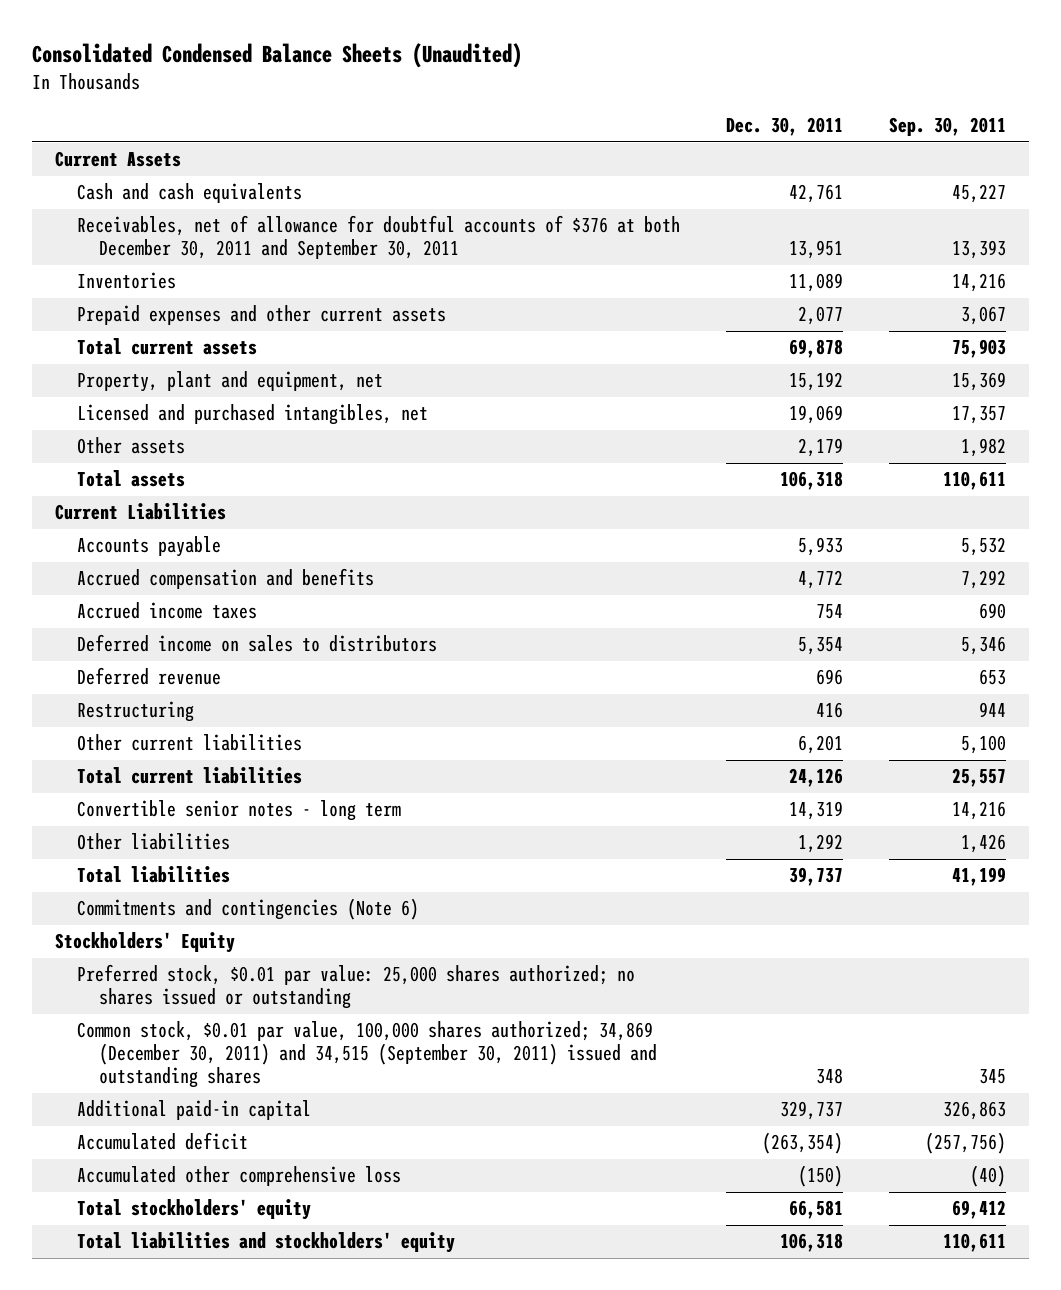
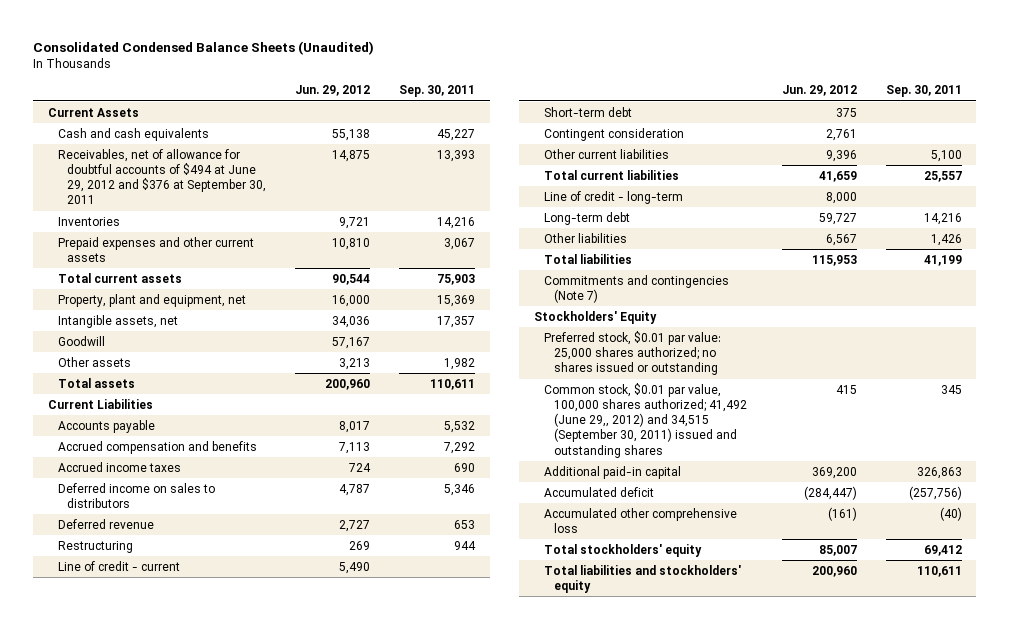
- | Dec. 30, 2011 | Sep. 30, 2011
+ | Jun. 29, 2012 | Sep. 30, 2011
- Receivables, net of allowance for doubtful accounts of $376 at both December 30, 2011 and September 30, 2011 | 13,951 | 13,393
+ Receivables, net of allowance for doubtful accounts of $494 at June 29, 2012 and $376 at September 30, 2011 | 14,875 | 13,393
- Licensed and purchased intangibles, net | 19,069 | 17,357
+ Intangible assets, net | 34,036 | 17,357
+ Goodwill | 57,167 |
+ Line of credit - current | 5,490 |
+ Short-term debt | 375 |
+ Contingent consideration | 2,761 |
- Convertible senior notes - long term | 14,319 | 14,216
+ Line of credit - long-term | 8,000 |
+ Long-term debt | 59,727 | 14,216
- Commitments and contingencies (Note 6)
+ Commitments and contingencies (Note 7)
- Common stock, $0.01 par value, 100,000 shares authorized; 34,869 (December 30, 2011) and 34,515 (September 30, 2011) issued and outstanding shares | 348 | 345
+ Common stock, $0.01 par value, 100,000 shares authorized; 41,492 (June 29,, 2012) and 34,515 (September 30, 2011) issued and outstanding shares | 415 | 345

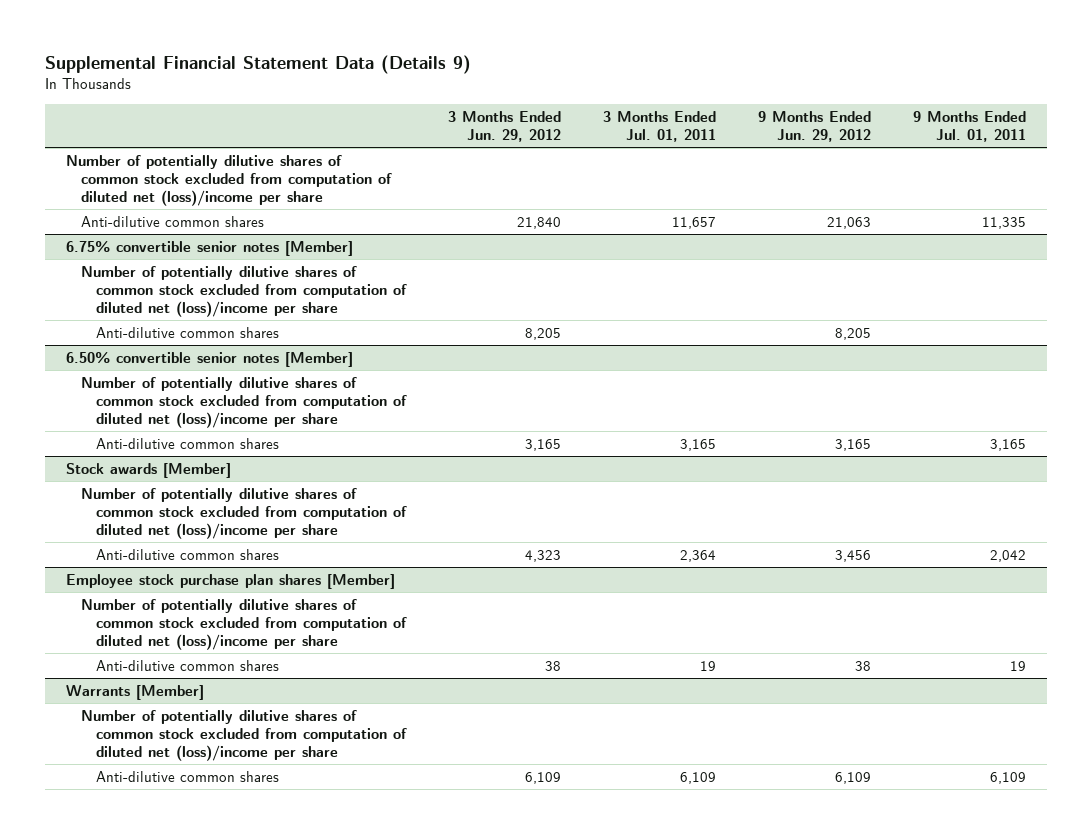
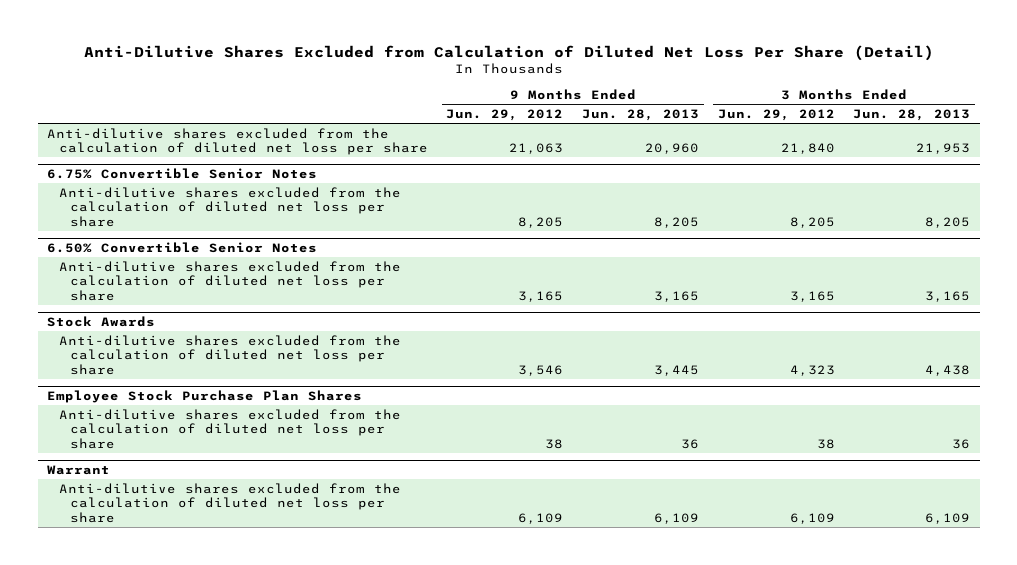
- Supplemental Financial Statement Data (Details 9)
+ Anti-Dilutive Shares Excluded from Calculation of Diluted Net Loss Per Share (Detail)
- | 3 Months Ended Jun. 29, 2012 | 3 Months Ended Jul. 01, 2011 | 9 Months Ended Jun. 29, 2012 | 9 Months Ended Jul. 01, 2011
+ | 9 Months Ended Jun. 29, 2012 | 9 Months Ended Jun. 28, 2013 | 3 Months Ended Jun. 29, 2012 | 3 Months Ended Jun. 28, 2013
- Number of potentially dilutive shares of common stock excluded from computation of diluted net (loss)/income per share
- Anti-dilutive common shares | 21,840 | 11,657 | 21,063 | 11,335
- 6.75% convertible senior notes [Member]
- Number of potentially dilutive shares of common stock excluded from computation of diluted net (loss)/income per share
- Anti-dilutive common shares | 8,205 | | 8,205 |
- 6.50% convertible senior notes [Member]
- Number of potentially dilutive shares of common stock excluded from computation of diluted net (loss)/income per share
- Anti-dilutive common shares | 3,165 | 3,165 | 3,165 | 3,165
- Stock awards [Member]
- Number of potentially dilutive shares of common stock excluded from computation of diluted net (loss)/income per share
- Anti-dilutive common shares | 4,323 | 2,364 | 3,456 | 2,042
- Employee stock purchase plan shares [Member]
- Number of potentially dilutive shares of common stock excluded from computation of diluted net (loss)/income per share
- Anti-dilutive common shares | 38 | 19 | 38 | 19
- Warrants [Member]
- Number of potentially dilutive shares of common stock excluded from computation of diluted net (loss)/income per share
- Anti-dilutive common shares | 6,109 | 6,109 | 6,109 | 6,109
+ Anti-dilutive shares excluded from the calculation of diluted net loss per share | 21,063 | 20,960 | 21,840 | 21,953
+ 6.75% Convertible Senior Notes
+ Anti-dilutive shares excluded from the calculation of diluted net loss per share | 8,205 | 8,205 | 8,205 | 8,205
+ 6.50% Convertible Senior Notes
+ Anti-dilutive shares excluded from the calculation of diluted net loss per share | 3,165 | 3,165 | 3,165 | 3,165
+ Stock Awards
+ Anti-dilutive shares excluded from the calculation of diluted net loss per share | 3,546 | 3,445 | 4,323 | 4,438
+ Employee Stock Purchase Plan Shares
+ Anti-dilutive shares excluded from the calculation of diluted net loss per share | 38 | 36 | 38 | 36
+ Warrant
+ Anti-dilutive shares excluded from the calculation of diluted net loss per share | 6,109 | 6,109 | 6,109 | 6,109

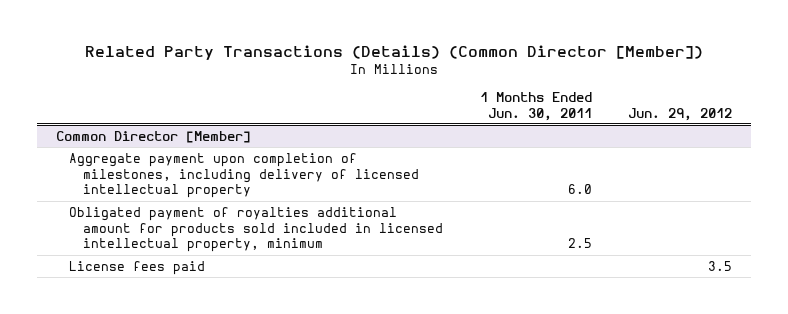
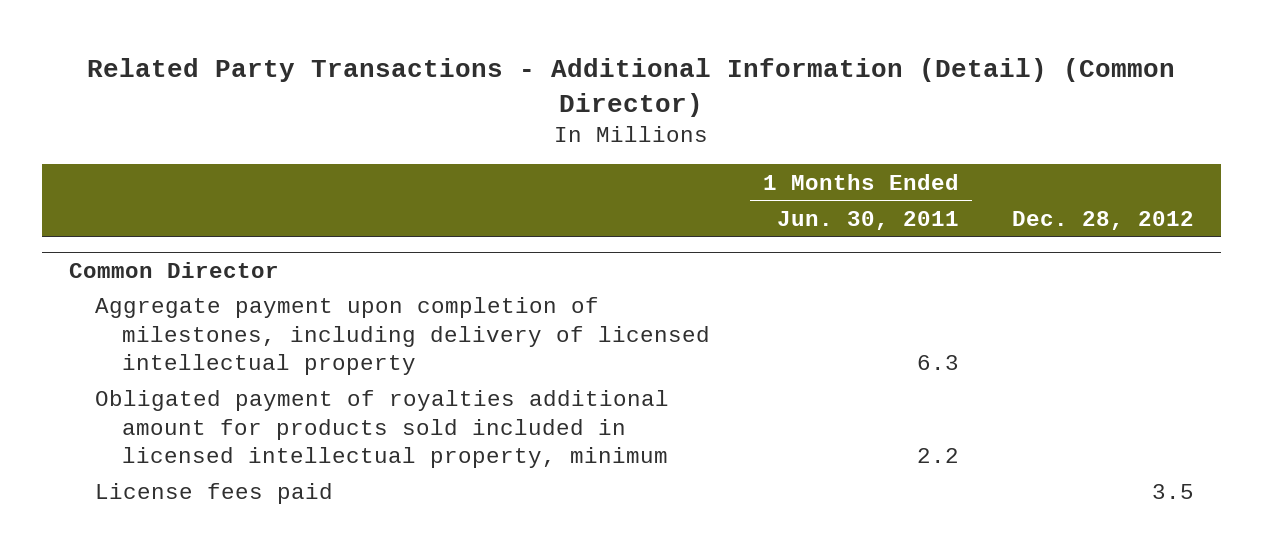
- Related Party Transactions (Details) (Common Director [Member])
+ Related Party Transactions - Additional Information (Detail) (Common Director)
- | 1 Months Ended Jun. 30, 2011 | Jun. 29, 2012
+ | 1 Months Ended Jun. 30, 2011 | Dec. 28, 2012
- Common Director [Member]
- Aggregate payment upon completion of milestones, including delivery of licensed intellectual property | 6.0 |
- Obligated payment of royalties additional amount for products sold included in licensed intellectual property, minimum | 2.5 |
+ Common Director
+ Aggregate payment upon completion of milestones, including delivery of licensed intellectual property | 6.3 |
+ Obligated payment of royalties additional amount for products sold included in licensed intellectual property, minimum | 2.2 |

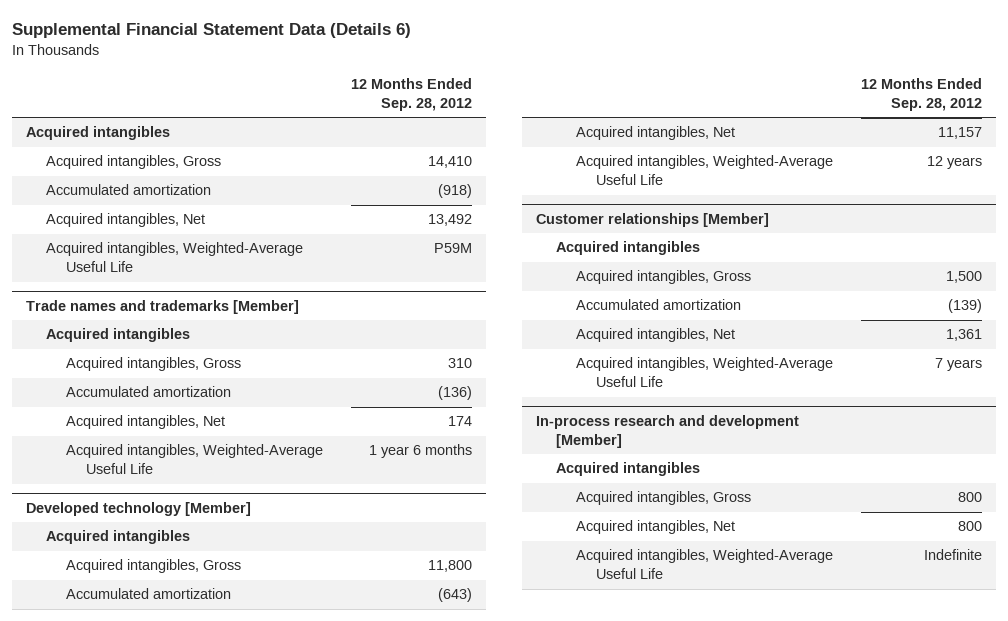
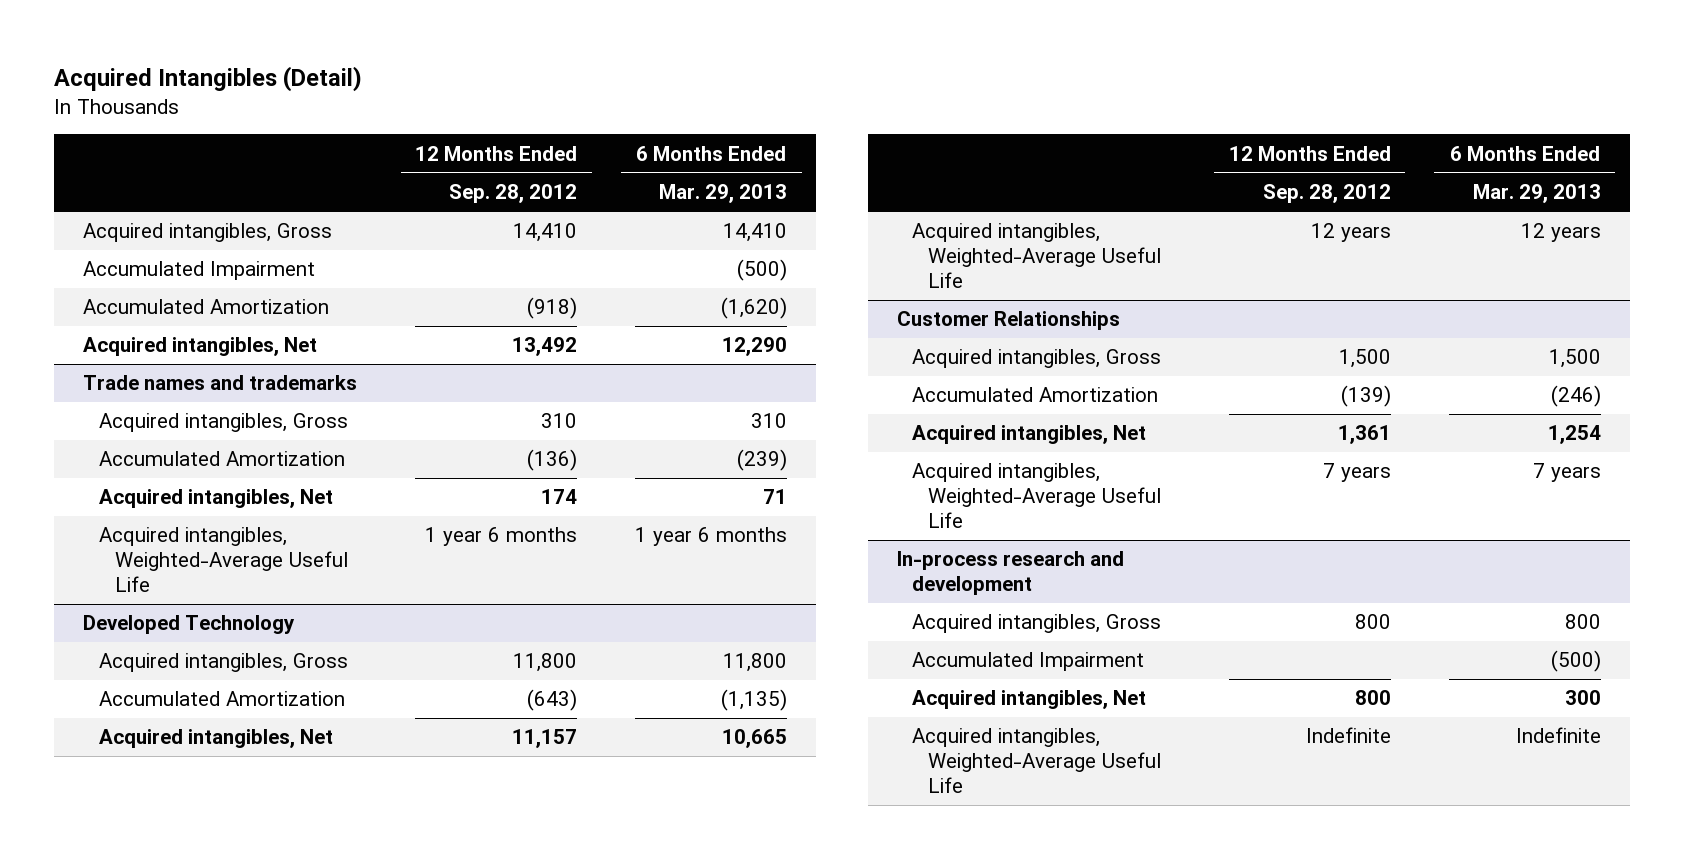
- Supplemental Financial Statement Data (Details 6)
+ Acquired Intangibles (Detail)
- | 12 Months Ended Sep. 28, 2012
+ | 12 Months Ended Sep. 28, 2012 | 6 Months Ended Mar. 29, 2013
- Acquired intangibles
- Accumulated amortization | (918)
+ Accumulated Impairment | | (500)
+ Accumulated Amortization | (918) | (1,620)
- Acquired intangibles, Weighted-Average Useful Life | P59M
- Trade names and trademarks [Member]
- Acquired intangibles
+ Trade names and trademarks
- Accumulated amortization | (136)
+ Accumulated Amortization | (136) | (239)
- Developed technology [Member]
- Acquired intangibles
+ Developed Technology
- Accumulated amortization | (643)
+ Accumulated Amortization | (643) | (1,135)
- Customer relationships [Member]
- Acquired intangibles
+ Customer Relationships
- Accumulated amortization | (139)
+ Accumulated Amortization | (139) | (246)
- In-process research and development [Member]
- Acquired intangibles
+ In-process research and development
+ Accumulated Impairment | | (500)

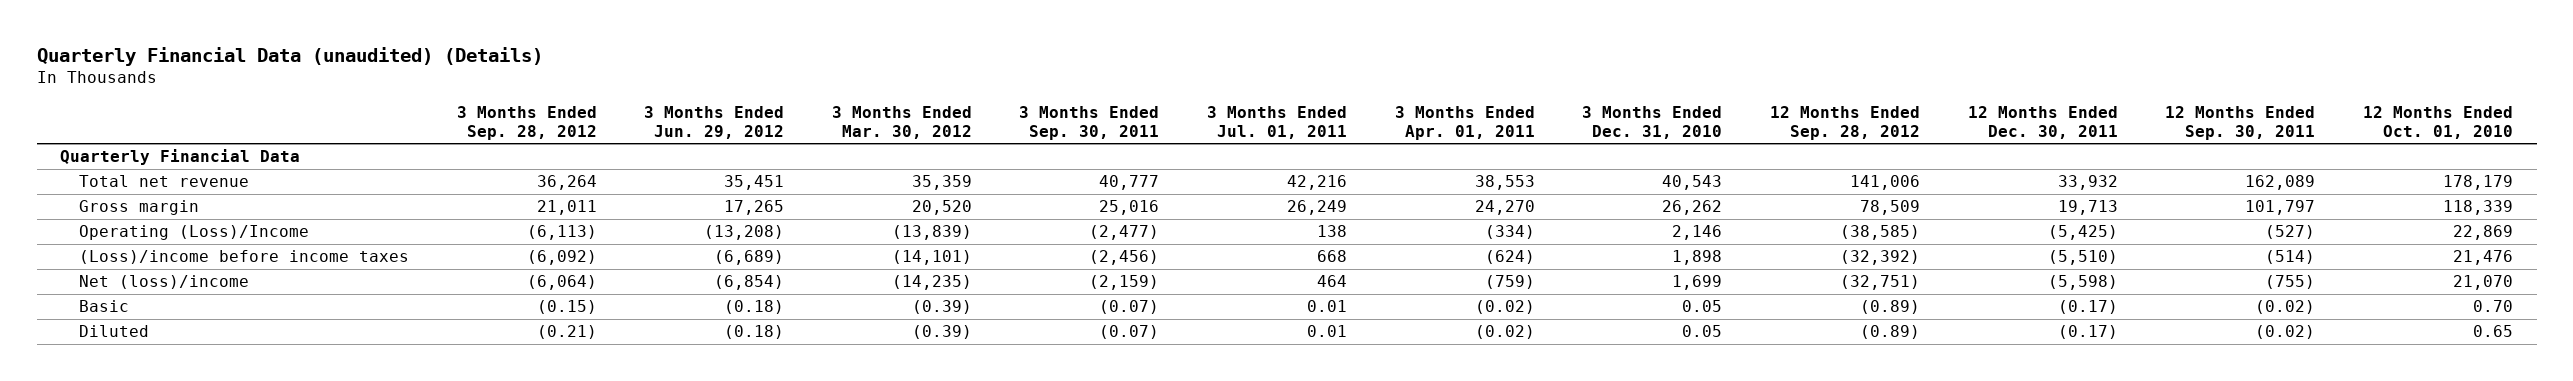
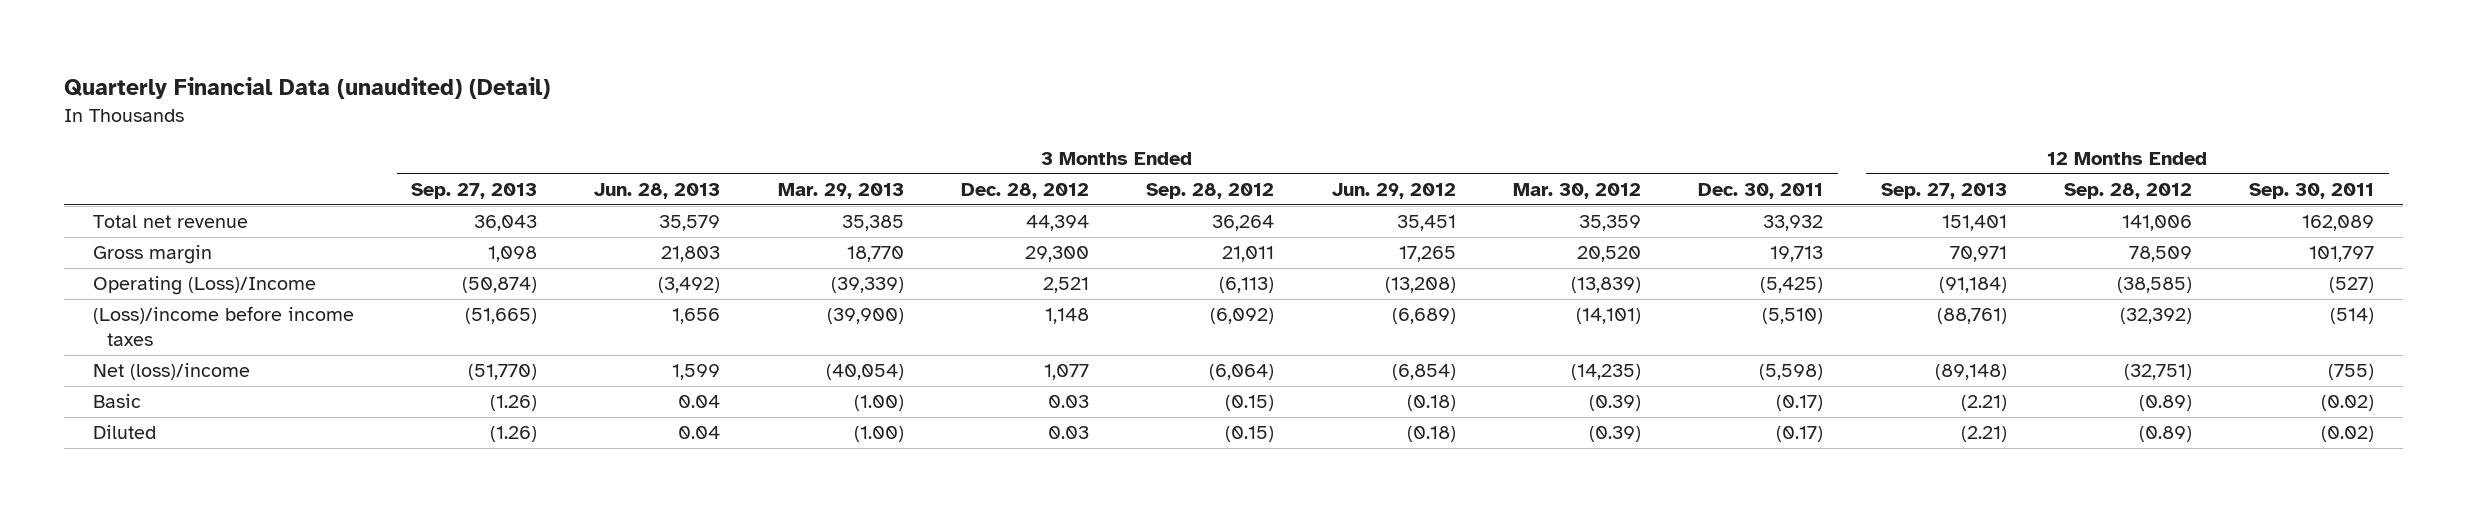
- Quarterly Financial Data (unaudited) (Details)
+ Quarterly Financial Data (unaudited) (Detail)
- | 3 Months Ended Sep. 28, 2012 | 3 Months Ended Jun. 29, 2012 | 3 Months Ended Mar. 30, 2012 | 3 Months Ended Sep. 30, 2011 | 3 Months Ended Jul. 01, 2011 | 3 Months Ended Apr. 01, 2011 | 3 Months Ended Dec. 31, 2010 | 12 Months Ended Sep. 28, 2012 | 12 Months Ended Dec. 30, 2011 | 12 Months Ended Sep. 30, 2011 | 12 Months Ended Oct. 01, 2010
+ | 3 Months Ended Sep. 27, 2013 | 3 Months Ended Jun. 28, 2013 | 3 Months Ended Mar. 29, 2013 | 3 Months Ended Dec. 28, 2012 | 3 Months Ended Sep. 28, 2012 | 3 Months Ended Jun. 29, 2012 | 3 Months Ended Mar. 30, 2012 | 3 Months Ended Dec. 30, 2011 | 12 Months Ended Sep. 27, 2013 | 12 Months Ended Sep. 28, 2012 | 12 Months Ended Sep. 30, 2011
- Quarterly Financial Data
- Diluted | (0.21) | (0.18) | (0.39) | (0.07) | 0.01 | (0.02) | 0.05 | (0.89) | (0.17) | (0.02) | 0.65
+ Diluted | (1.26) | 0.04 | (1.00) | 0.03 | (0.15) | (0.18) | (0.39) | (0.17) | (2.21) | (0.89) | (0.02)

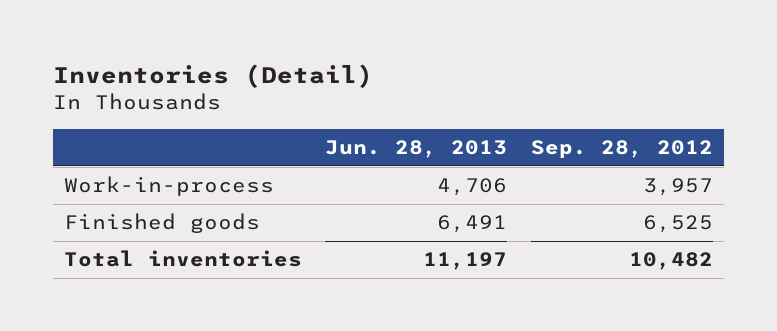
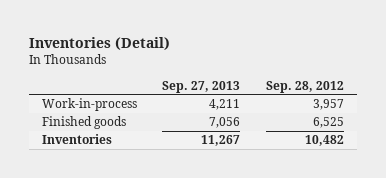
- | Jun. 28, 2013 | Sep. 28, 2012
+ | Sep. 27, 2013 | Sep. 28, 2012
- Total inventories | 11,197 | 10,482
+ Inventories | 11,267 | 10,482

